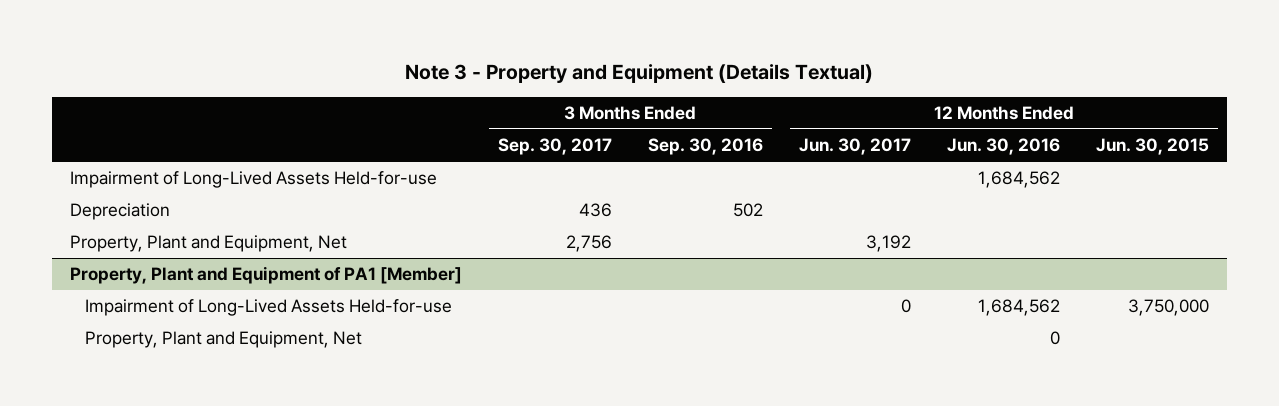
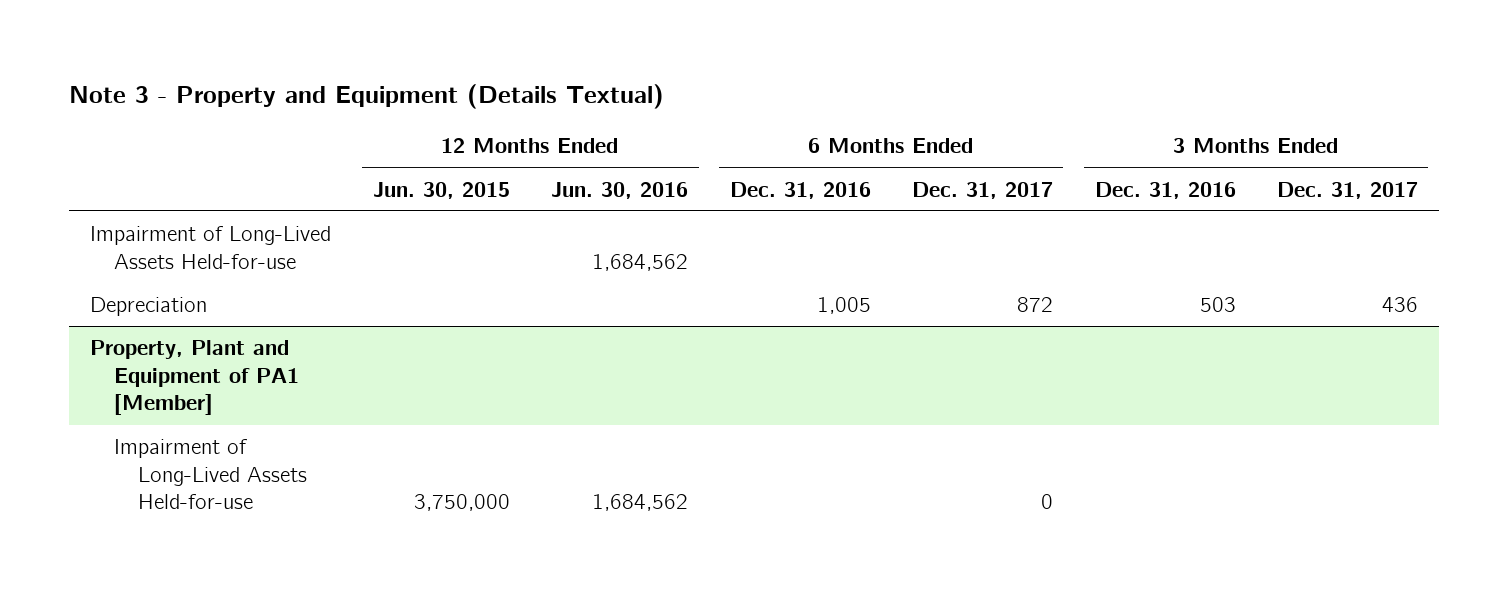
- | 3 Months Ended Sep. 30, 2017 | 3 Months Ended Sep. 30, 2016 | 12 Months Ended Jun. 30, 2017 | 12 Months Ended Jun. 30, 2016 | 12 Months Ended Jun. 30, 2015
+ | 12 Months Ended Jun. 30, 2015 | 12 Months Ended Jun. 30, 2016 | 6 Months Ended Dec. 31, 2016 | 6 Months Ended Dec. 31, 2017 | 3 Months Ended Dec. 31, 2016 | 3 Months Ended Dec. 31, 2017
- Property, Plant and Equipment, Net | 2,756 | | 3,192 | |
@ Property, Plant and Equipment of PA1 [Member]
- Property, Plant and Equipment, Net | | | | 0 |

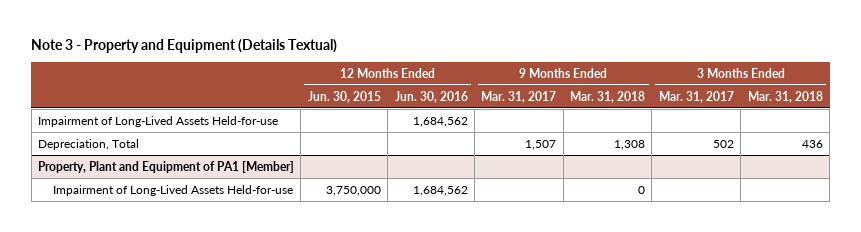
- | 12 Months Ended Jun. 30, 2015 | 12 Months Ended Jun. 30, 2016 | 6 Months Ended Dec. 31, 2016 | 6 Months Ended Dec. 31, 2017 | 3 Months Ended Dec. 31, 2016 | 3 Months Ended Dec. 31, 2017
+ | 12 Months Ended Jun. 30, 2015 | 12 Months Ended Jun. 30, 2016 | 9 Months Ended Mar. 31, 2017 | 9 Months Ended Mar. 31, 2018 | 3 Months Ended Mar. 31, 2017 | 3 Months Ended Mar. 31, 2018
- Depreciation | | | 1,005 | 872 | 503 | 436
+ Depreciation, Total | | | 1,507 | 1,308 | 502 | 436

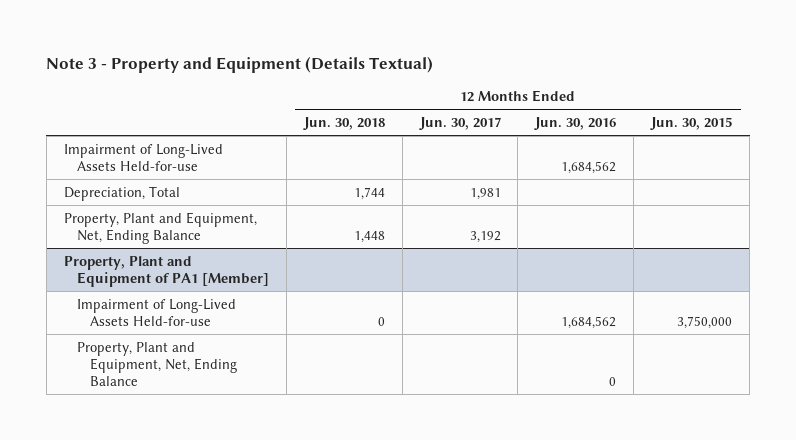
- | 12 Months Ended Jun. 30, 2015 | 12 Months Ended Jun. 30, 2016 | 9 Months Ended Mar. 31, 2017 | 9 Months Ended Mar. 31, 2018 | 3 Months Ended Mar. 31, 2017 | 3 Months Ended Mar. 31, 2018
+ | 12 Months Ended Jun. 30, 2018 | 12 Months Ended Jun. 30, 2017 | 12 Months Ended Jun. 30, 2016 | 12 Months Ended Jun. 30, 2015
+ Property, Plant and Equipment, Net, Ending Balance | 1,448 | 3,192 | |
@ Property, Plant and Equipment of PA1 [Member]
+ Property, Plant and Equipment, Net, Ending Balance | | | 0 |

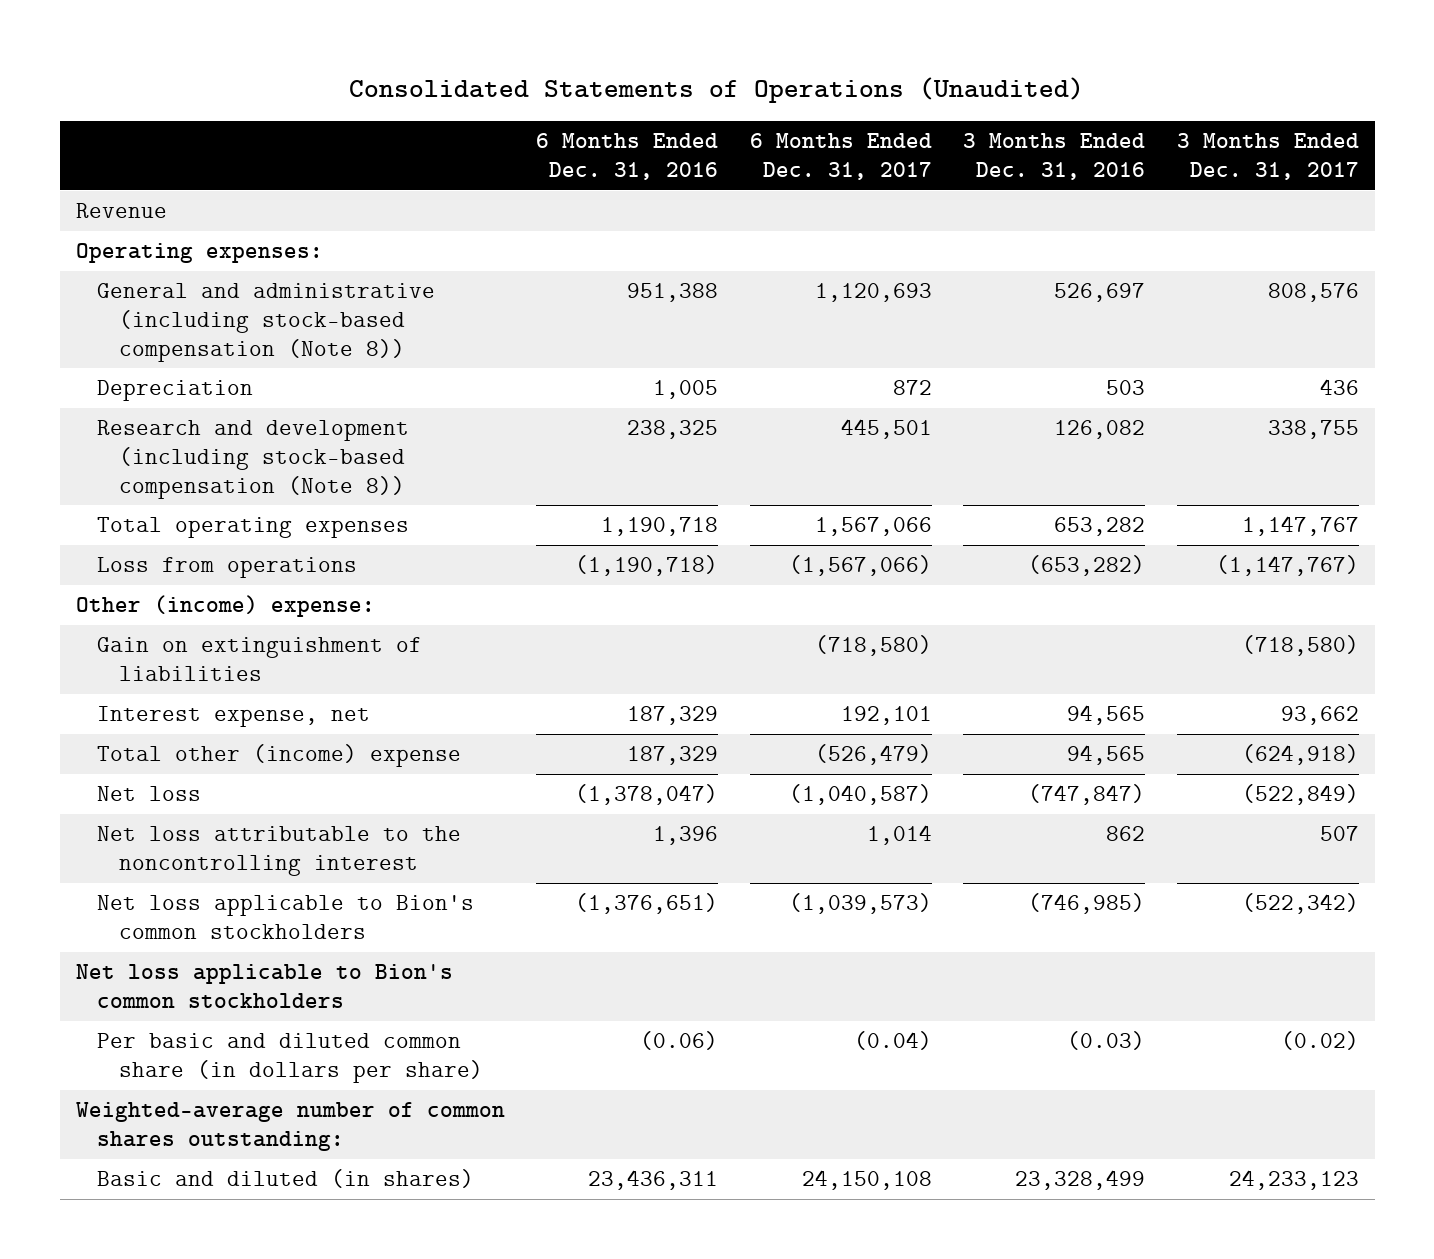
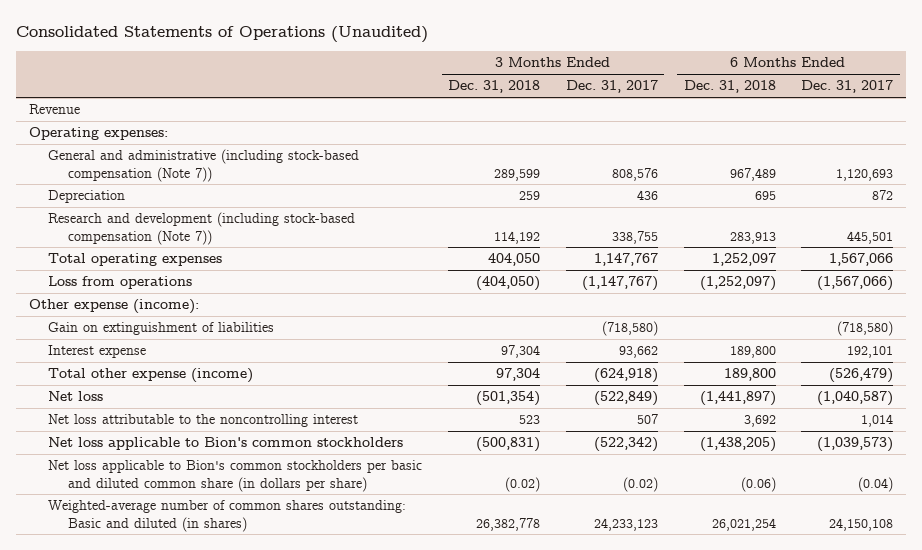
- | 6 Months Ended Dec. 31, 2016 | 6 Months Ended Dec. 31, 2017 | 3 Months Ended Dec. 31, 2016 | 3 Months Ended Dec. 31, 2017
+ | 3 Months Ended Dec. 31, 2018 | 3 Months Ended Dec. 31, 2017 | 6 Months Ended Dec. 31, 2018 | 6 Months Ended Dec. 31, 2017
- General and administrative (including stock-based compensation (Note 8)) | 951,388 | 1,120,693 | 526,697 | 808,576
+ General and administrative (including stock-based compensation (Note 7)) | 289,599 | 808,576 | 967,489 | 1,120,693
- Research and development (including stock-based compensation (Note 8)) | 238,325 | 445,501 | 126,082 | 338,755
+ Research and development (including stock-based compensation (Note 7)) | 114,192 | 338,755 | 283,913 | 445,501
- Other (income) expense:
+ Other expense (income):
- Interest expense, net | 187,329 | 192,101 | 94,565 | 93,662
- Total other (income) expense | 187,329 | (526,479) | 94,565 | (624,918)
+ Interest expense | 97,304 | 93,662 | 189,800 | 192,101
+ Total other expense (income) | 97,304 | (624,918) | 189,800 | (526,479)
- Net loss applicable to Bion's common stockholders
- Per basic and diluted common share (in dollars per share) | (0.06) | (0.04) | (0.03) | (0.02)
- Weighted-average number of common shares outstanding:
- Basic and diluted (in shares) | 23,436,311 | 24,150,108 | 23,328,499 | 24,233,123
+ Net loss applicable to Bion's common stockholders per basic and diluted common share (in dollars per share) | (0.02) | (0.02) | (0.06) | (0.04)
+ Weighted-average number of common shares outstanding: Basic and diluted (in shares) | 26,382,778 | 24,233,123 | 26,021,254 | 24,150,108

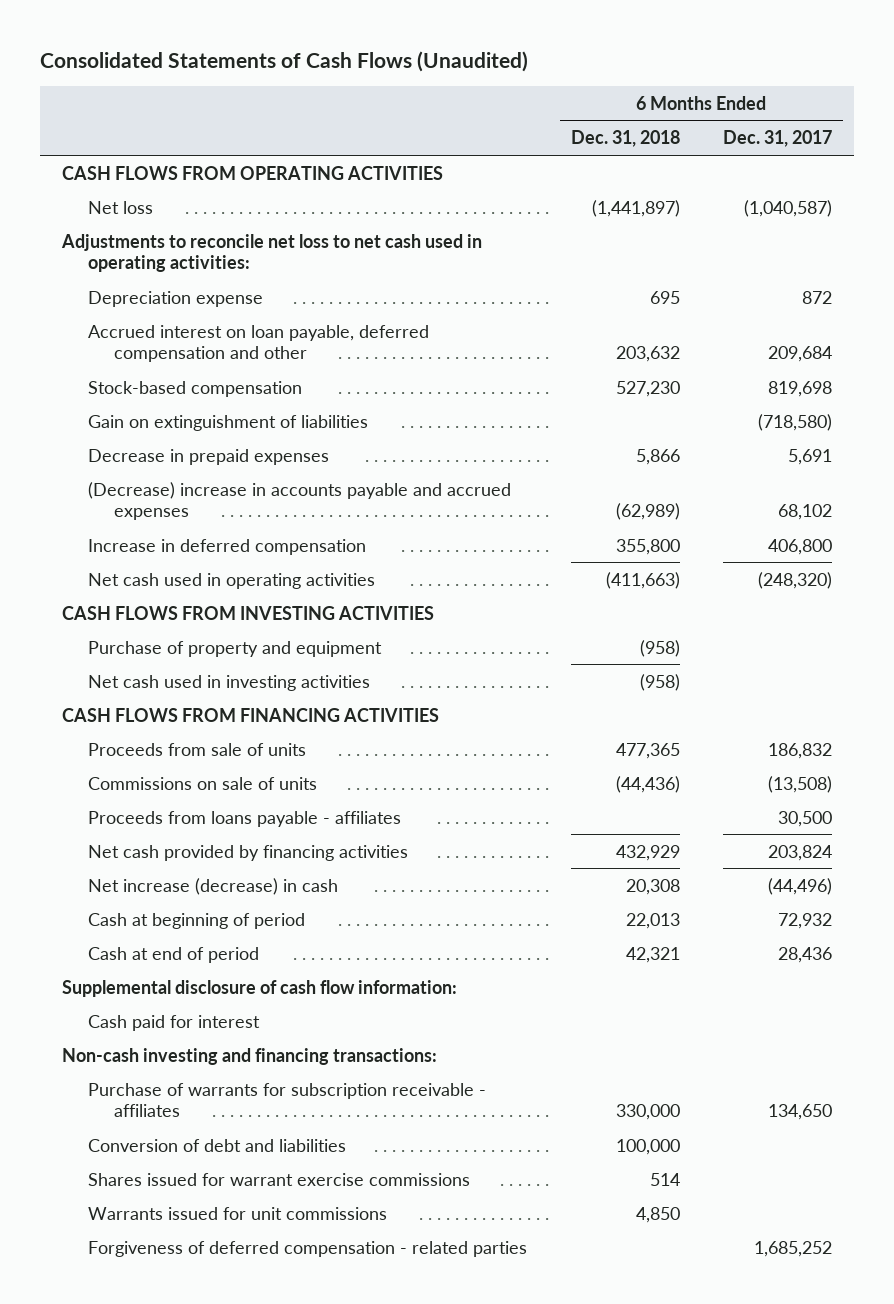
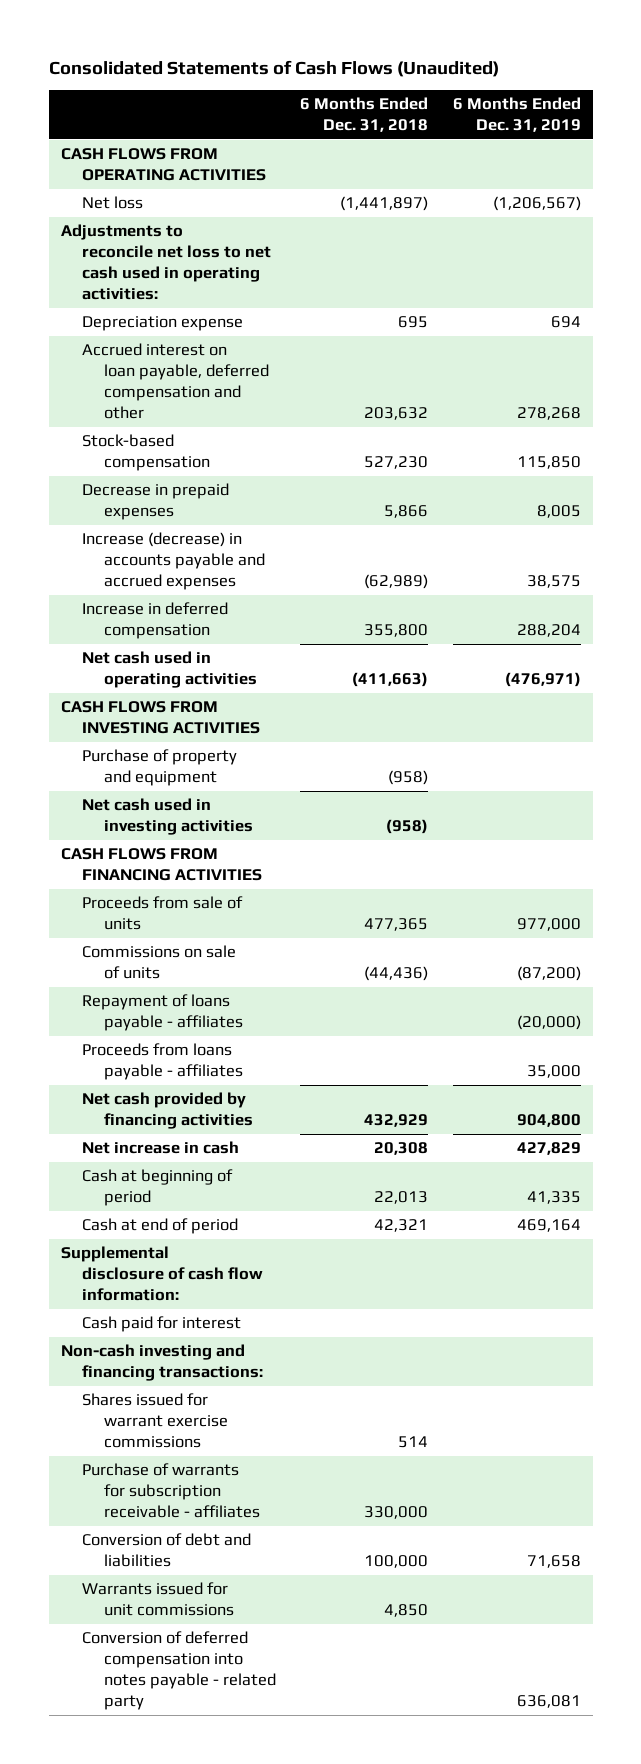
- | 6 Months Ended Dec. 31, 2018 | 6 Months Ended Dec. 31, 2017
+ | 6 Months Ended Dec. 31, 2018 | 6 Months Ended Dec. 31, 2019
- Gain on extinguishment of liabilities | | (718,580)
- (Decrease) increase in accounts payable and accrued expenses | (62,989) | 68,102
+ Increase (decrease) in accounts payable and accrued expenses | (62,989) | 38,575
+ Repayment of loans payable - affiliates | | (20,000)
- Net increase (decrease) in cash | 20,308 | (44,496)
+ Net increase in cash | 20,308 | 427,829
moved up: Shares issued for warrant exercise commissions | 514 |
- Forgiveness of deferred compensation - related parties | | 1,685,252
+ Conversion of deferred compensation into notes payable - related party | | 636,081

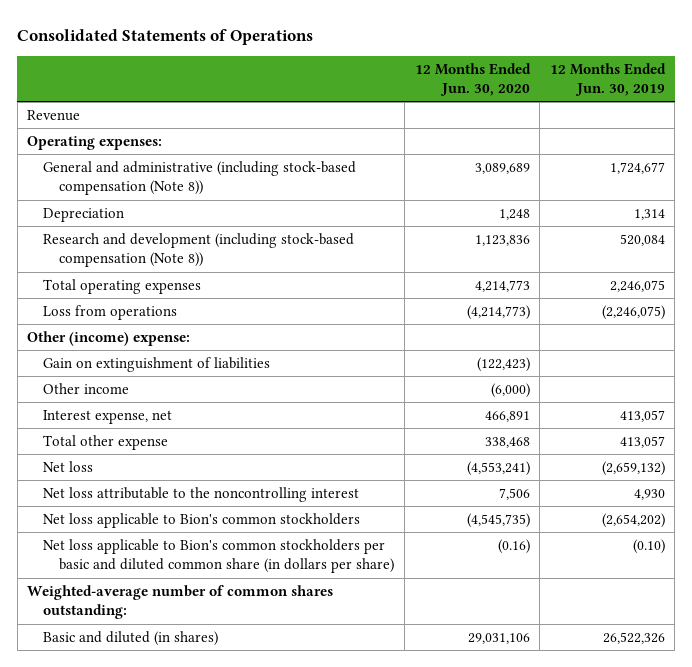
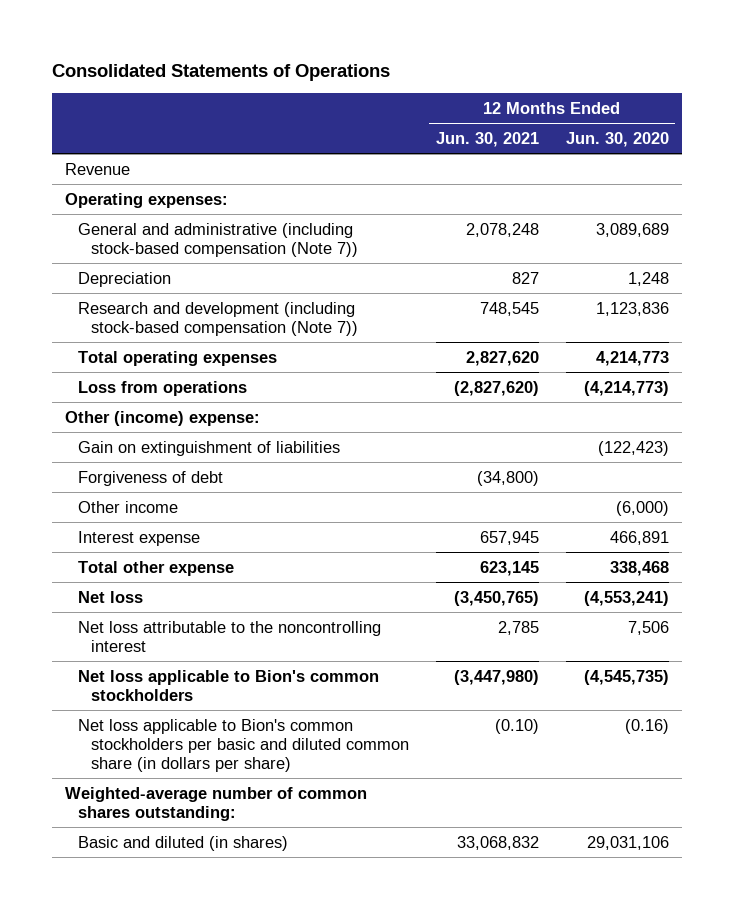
- | 12 Months Ended Jun. 30, 2020 | 12 Months Ended Jun. 30, 2019
+ | 12 Months Ended Jun. 30, 2021 | 12 Months Ended Jun. 30, 2020
- General and administrative (including stock-based compensation (Note 8)) | 3,089,689 | 1,724,677
+ General and administrative (including stock-based compensation (Note 7)) | 2,078,248 | 3,089,689
- Research and development (including stock-based compensation (Note 8)) | 1,123,836 | 520,084
+ Research and development (including stock-based compensation (Note 7)) | 748,545 | 1,123,836
+ Forgiveness of debt | (34,800) |
- Interest expense, net | 466,891 | 413,057
+ Interest expense | 657,945 | 466,891

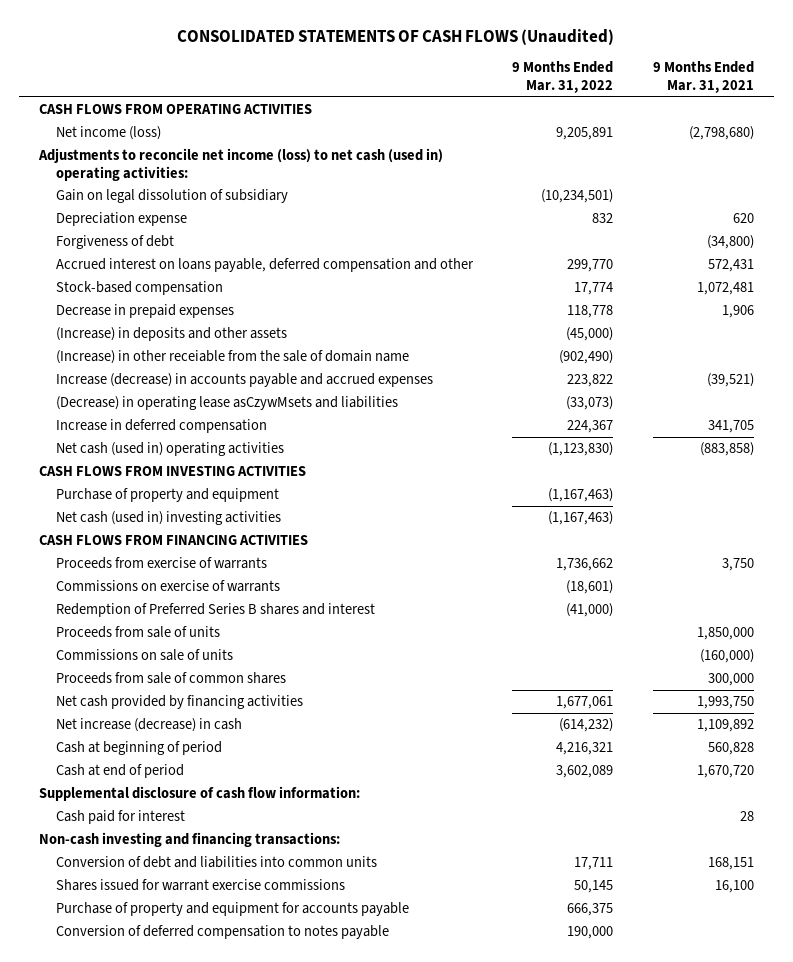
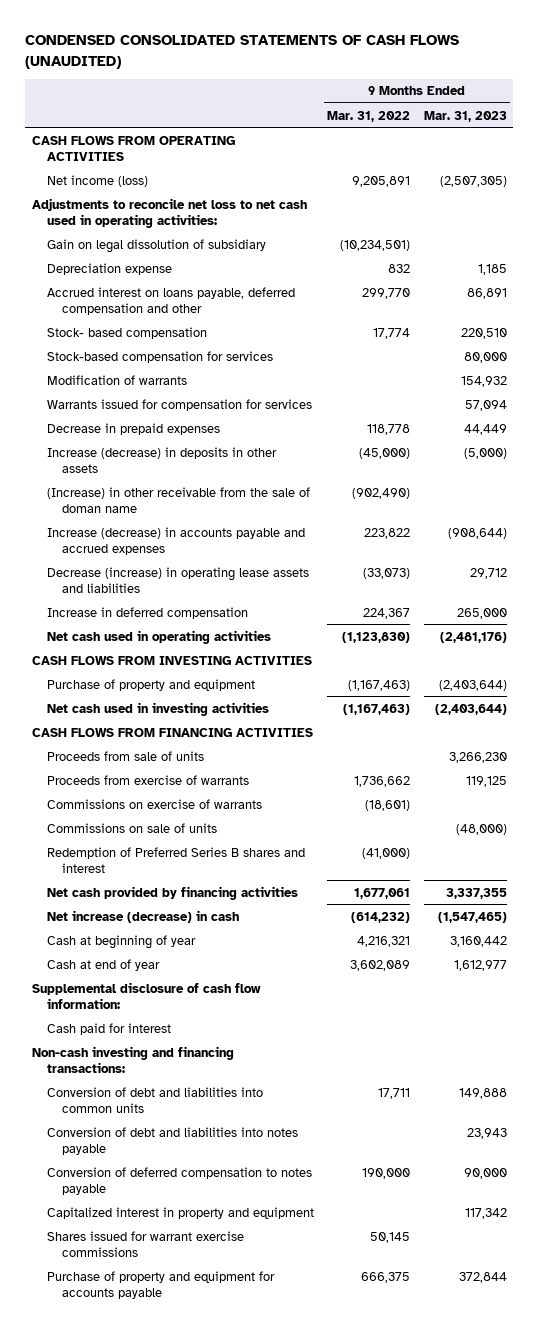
- CONSOLIDATED STATEMENTS OF CASH FLOWS (Unaudited)
+ CONDENSED CONSOLIDATED STATEMENTS OF CASH FLOWS (UNAUDITED)
- | 9 Months Ended Mar. 31, 2022 | 9 Months Ended Mar. 31, 2021
+ | 9 Months Ended Mar. 31, 2022 | 9 Months Ended Mar. 31, 2023
- Adjustments to reconcile net income (loss) to net cash (used in) operating activities:
+ Adjustments to reconcile net loss to net cash used in operating activities:
- Forgiveness of debt | | (34,800)
- Stock-based compensation | 17,774 | 1,072,481
+ Stock- based compensation | 17,774 | 220,510
+ Stock-based compensation for services | | 80,000
+ Modification of warrants | | 154,932
+ Warrants issued for compensation for services | | 57,094
- (Increase) in deposits and other assets | (45,000) |
- (Increase) in other receiable from the sale of domain name | (902,490) |
+ Increase (decrease) in deposits in other assets | (45,000) | (5,000)
+ (Increase) in other receivable from the sale of doman name | (902,490) |
- (Decrease) in operating lease asCzywMsets and liabilities | (33,073) |
+ Decrease (increase) in operating lease assets and liabilities | (33,073) | 29,712
- Net cash (used in) operating activities | (1,123,830) | (883,858)
+ Net cash used in operating activities | (1,123,830) | (2,481,176)
- Net cash (used in) investing activities | (1,167,463) |
+ Net cash used in investing activities | (1,167,463) | (2,403,644)
moved up: Proceeds from sale of units | | 3,266,230
- Proceeds from sale of common shares | | 300,000
moved down: Redemption of Preferred Series B shares and interest | (41,000) |
- Cash at beginning of period | 4,216,321 | 560,828
- Cash at end of period | 3,602,089 | 1,670,720
+ Cash at beginning of year | 4,216,321 | 3,160,442
+ Cash at end of year | 3,602,089 | 1,612,977
+ Conversion of debt and liabilities into notes payable | | 23,943
moved up: Conversion of deferred compensation to notes payable | 190,000 | 90,000
+ Capitalized interest in property and equipment | | 117,342

